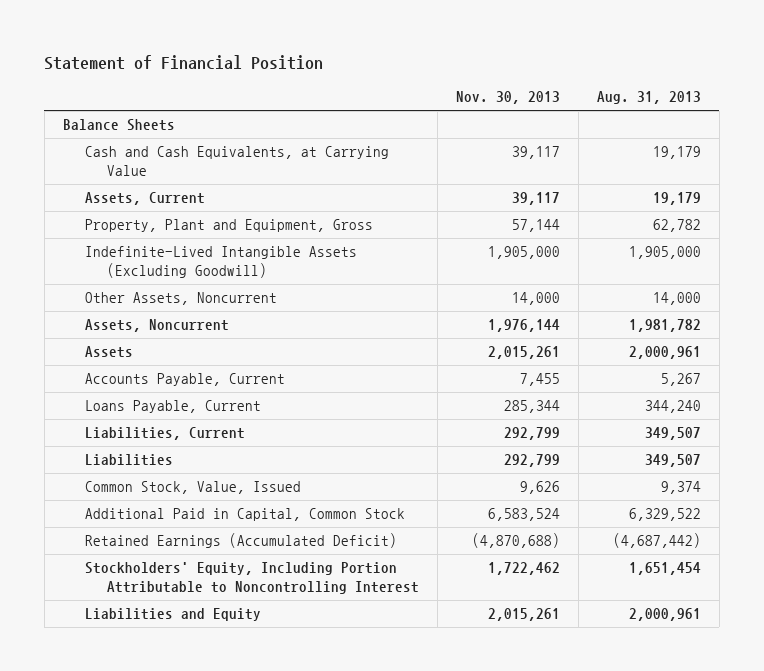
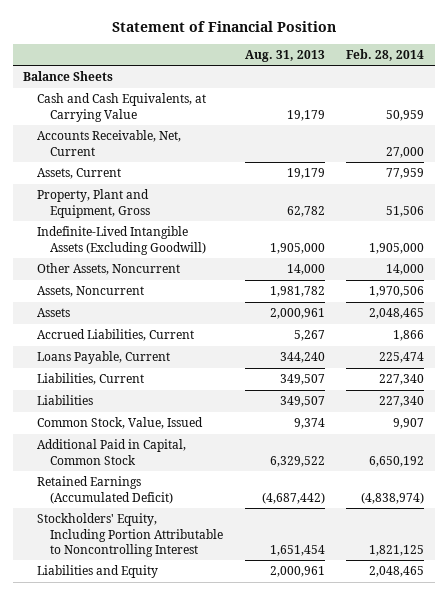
- | Nov. 30, 2013 | Aug. 31, 2013
+ | Aug. 31, 2013 | Feb. 28, 2014
+ Accounts Receivable, Net, Current | | 27,000
- Accounts Payable, Current | 7,455 | 5,267
+ Accrued Liabilities, Current | 5,267 | 1,866

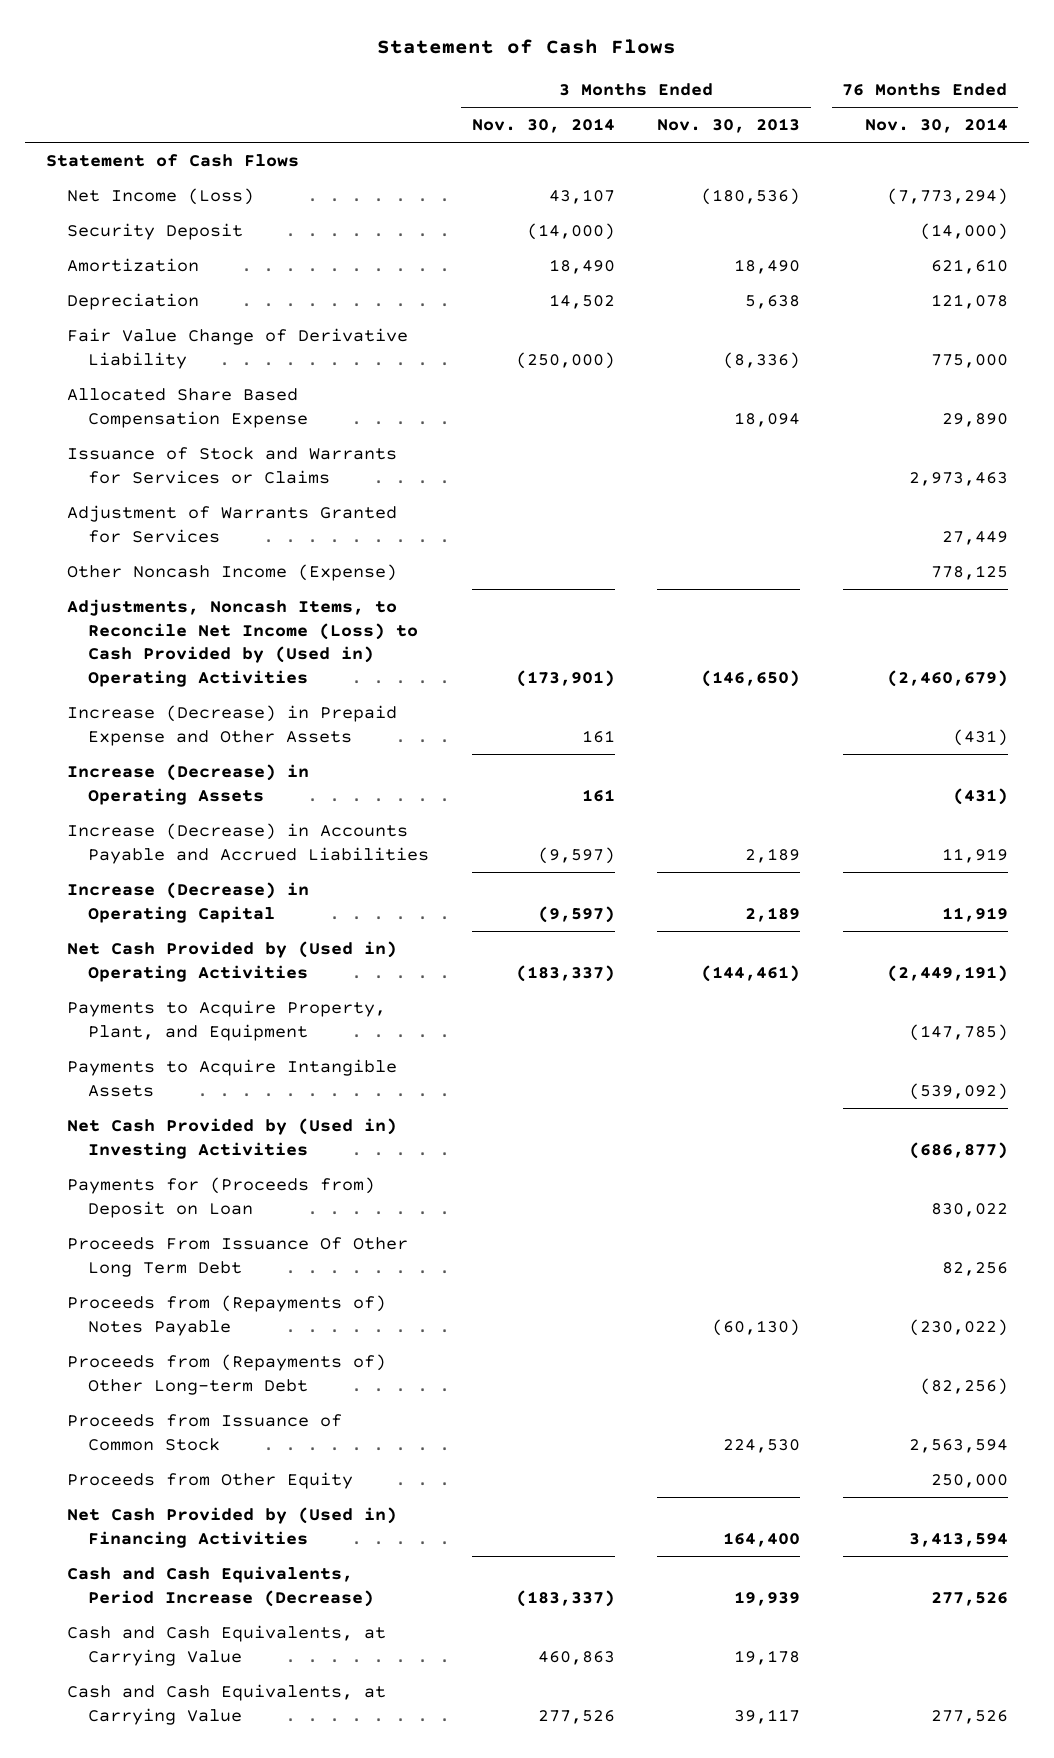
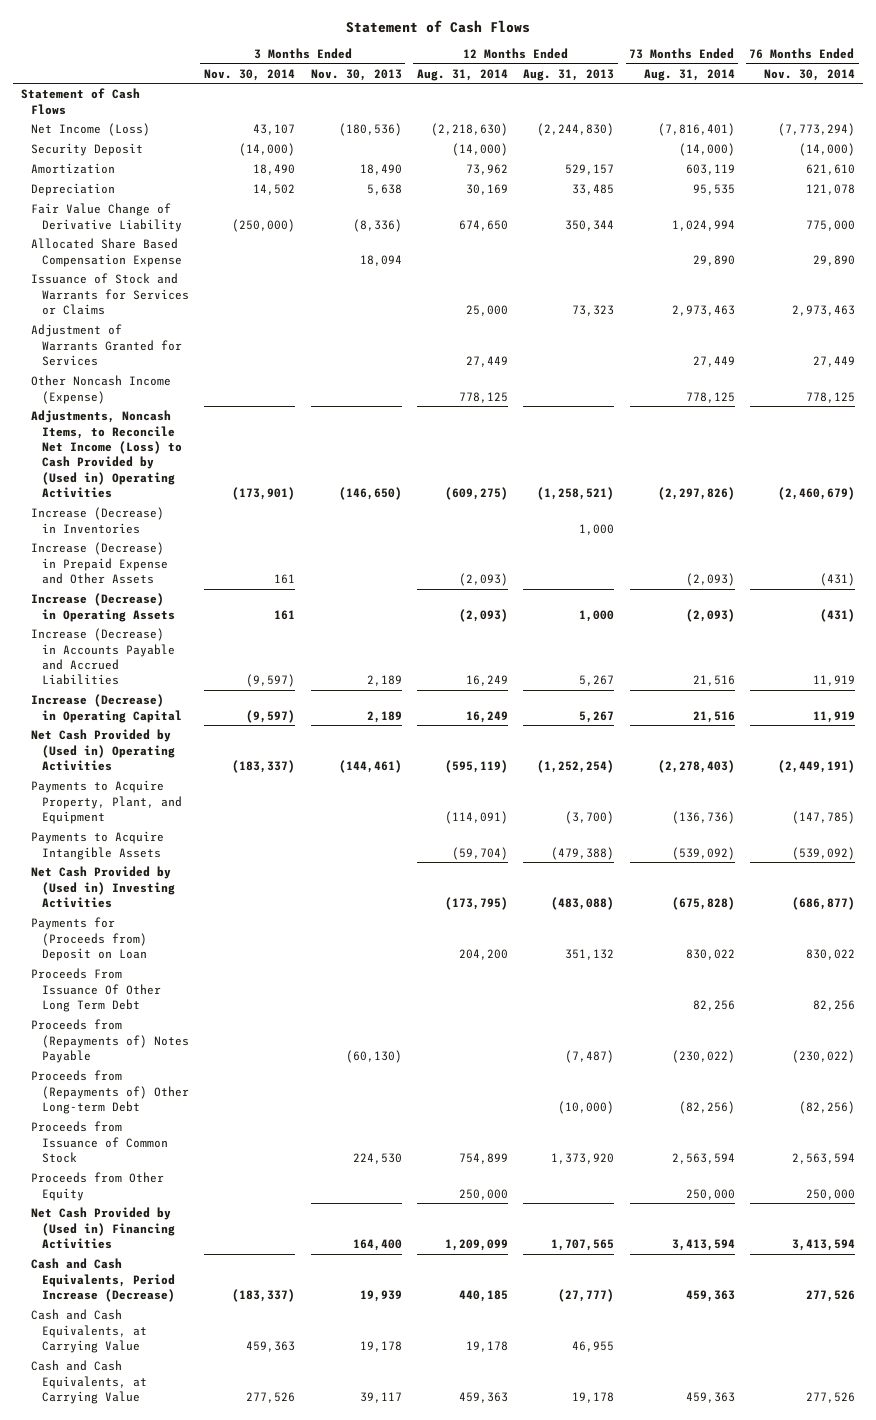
- | 3 Months Ended Nov. 30, 2014 | 3 Months Ended Nov. 30, 2013 | 76 Months Ended Nov. 30, 2014
+ | 3 Months Ended Nov. 30, 2014 | 3 Months Ended Nov. 30, 2013 | 12 Months Ended Aug. 31, 2014 | 12 Months Ended Aug. 31, 2013 | 73 Months Ended Aug. 31, 2014 | 76 Months Ended Nov. 30, 2014
+ Increase (Decrease) in Inventories | | | | 1,000 | |
- Cash and Cash Equivalents, at Carrying Value | 460,863 | 19,178 |
+ Cash and Cash Equivalents, at Carrying Value | 459,363 | 19,178 | 19,178 | 46,955 | |

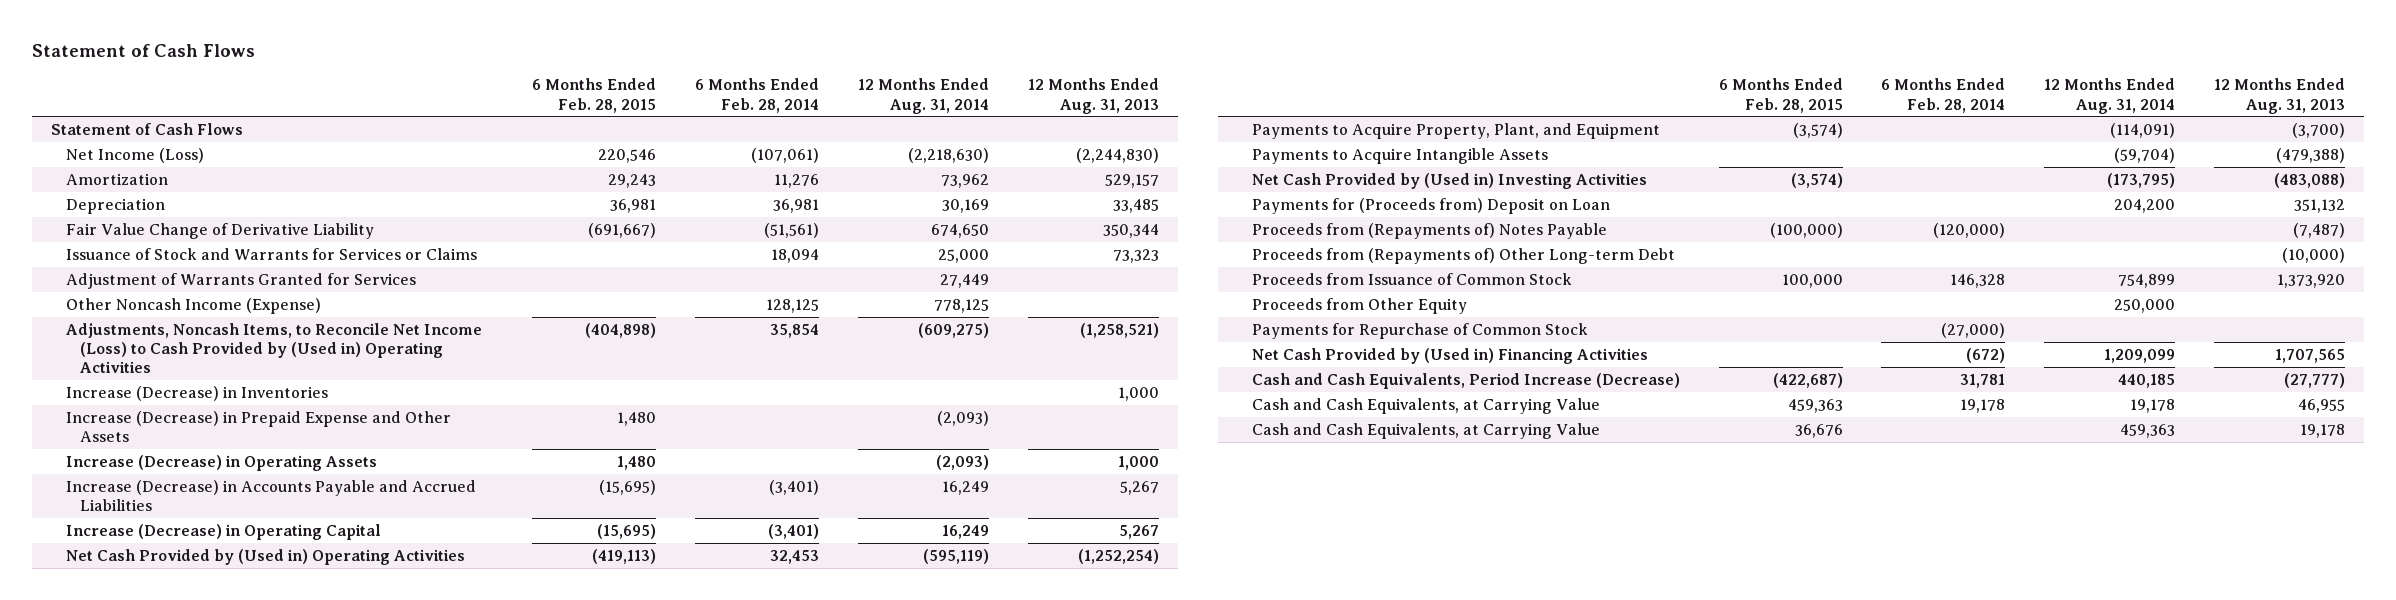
- | 3 Months Ended Nov. 30, 2014 | 3 Months Ended Nov. 30, 2013 | 12 Months Ended Aug. 31, 2014 | 12 Months Ended Aug. 31, 2013 | 73 Months Ended Aug. 31, 2014 | 76 Months Ended Nov. 30, 2014
+ | 6 Months Ended Feb. 28, 2015 | 6 Months Ended Feb. 28, 2014 | 12 Months Ended Aug. 31, 2014 | 12 Months Ended Aug. 31, 2013
- Security Deposit | (14,000) | | (14,000) | | (14,000) | (14,000)
- Allocated Share Based Compensation Expense | | 18,094 | | | 29,890 | 29,890
- Proceeds From Issuance Of Other Long Term Debt | | | | | 82,256 | 82,256
+ Payments for Repurchase of Common Stock | | (27,000) | |

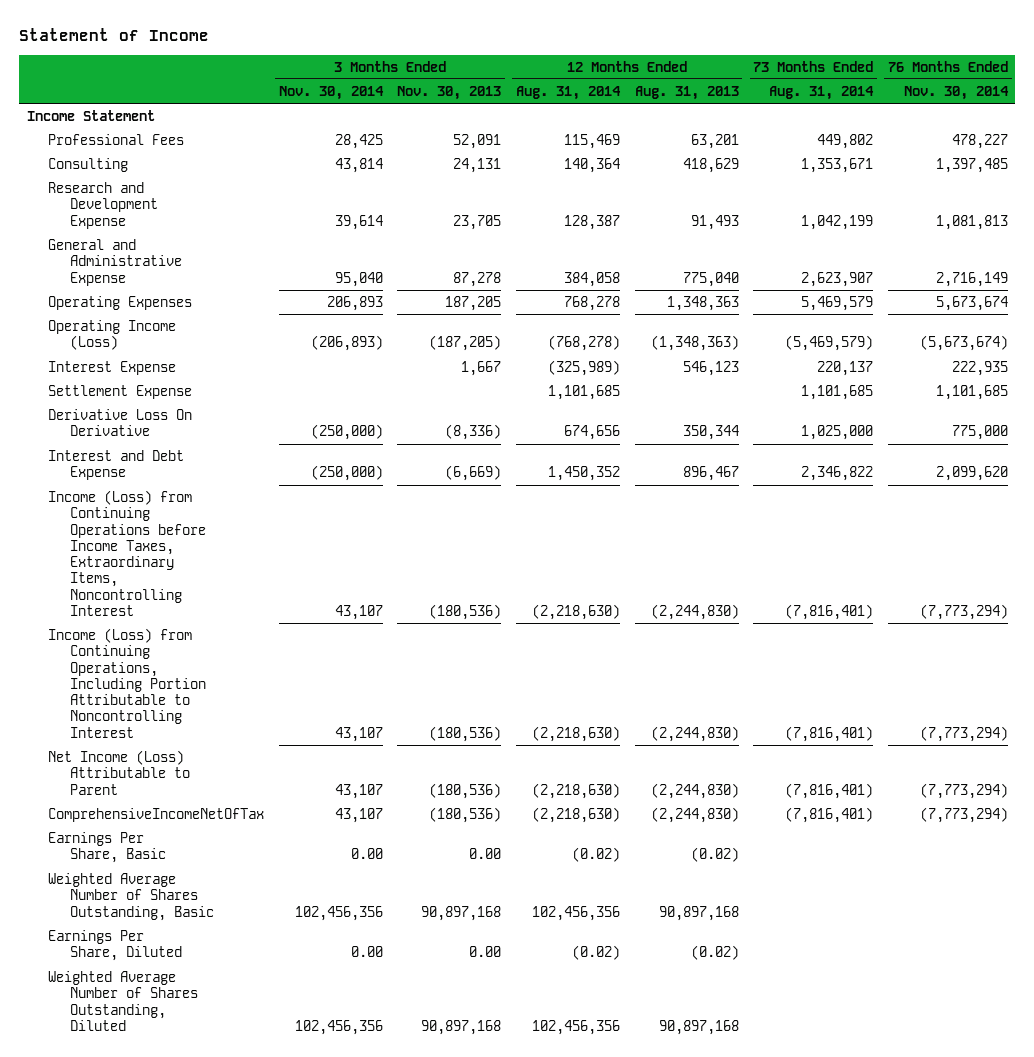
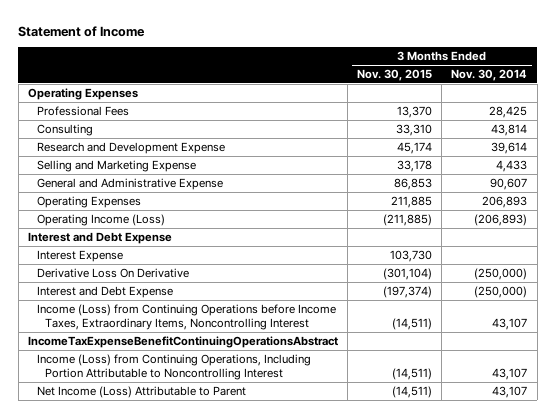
- | 3 Months Ended Nov. 30, 2014 | 3 Months Ended Nov. 30, 2013 | 12 Months Ended Aug. 31, 2014 | 12 Months Ended Aug. 31, 2013 | 73 Months Ended Aug. 31, 2014 | 76 Months Ended Nov. 30, 2014
+ | 3 Months Ended Nov. 30, 2015 | 3 Months Ended Nov. 30, 2014
- Income Statement
+ Operating Expenses
- General and Administrative Expense | 95,040 | 87,278 | 384,058 | 775,040 | 2,623,907 | 2,716,149
+ Selling and Marketing Expense | 33,178 | 4,433
+ General and Administrative Expense | 86,853 | 90,607
+ Interest and Debt Expense
- Settlement Expense | | | 1,101,685 | | 1,101,685 | 1,101,685
+ IncomeTaxExpenseBenefitContinuingOperationsAbstract
- ComprehensiveIncomeNetOfTax | 43,107 | (180,536) | (2,218,630) | (2,244,830) | (7,816,401) | (7,773,294)
- Earnings Per Share, Basic | 0.00 | 0.00 | (0.02) | (0.02) | |
- Weighted Average Number of Shares Outstanding, Basic | 102,456,356 | 90,897,168 | 102,456,356 | 90,897,168 | |
- Earnings Per Share, Diluted | 0.00 | 0.00 | (0.02) | (0.02) | |
- Weighted Average Number of Shares Outstanding, Diluted | 102,456,356 | 90,897,168 | 102,456,356 | 90,897,168 | |

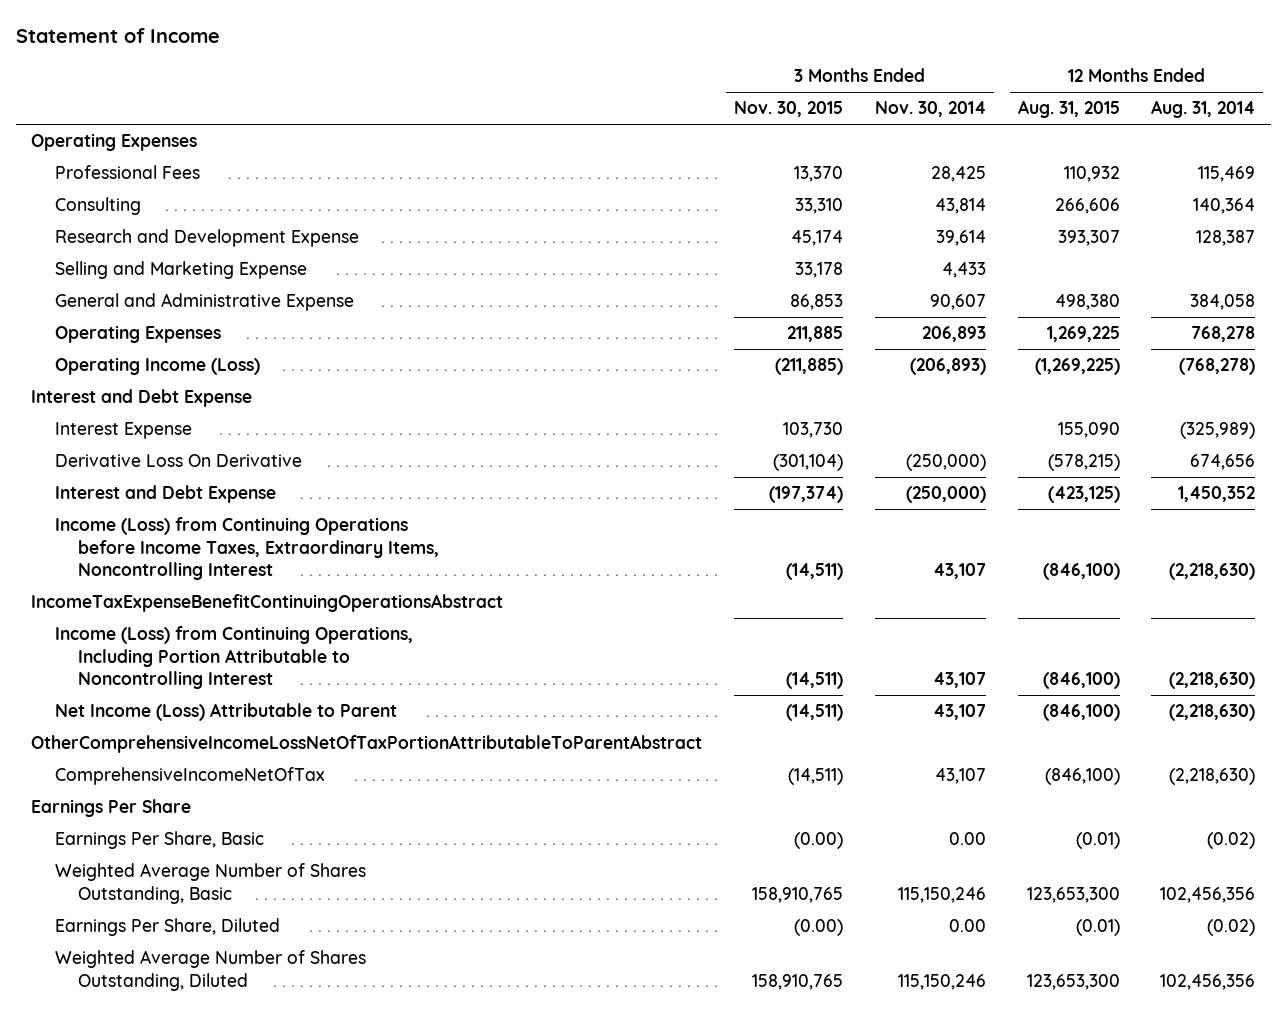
- | 3 Months Ended Nov. 30, 2015 | 3 Months Ended Nov. 30, 2014
+ | 3 Months Ended Nov. 30, 2015 | 3 Months Ended Nov. 30, 2014 | 12 Months Ended Aug. 31, 2015 | 12 Months Ended Aug. 31, 2014
+ OtherComprehensiveIncomeLossNetOfTaxPortionAttributableToParentAbstract
+ ComprehensiveIncomeNetOfTax | (14,511) | 43,107 | (846,100) | (2,218,630)
+ Earnings Per Share
+ Earnings Per Share, Basic | (0.00) | 0.00 | (0.01) | (0.02)
+ Weighted Average Number of Shares Outstanding, Basic | 158,910,765 | 115,150,246 | 123,653,300 | 102,456,356
+ Earnings Per Share, Diluted | (0.00) | 0.00 | (0.01) | (0.02)
+ Weighted Average Number of Shares Outstanding, Diluted | 158,910,765 | 115,150,246 | 123,653,300 | 102,456,356

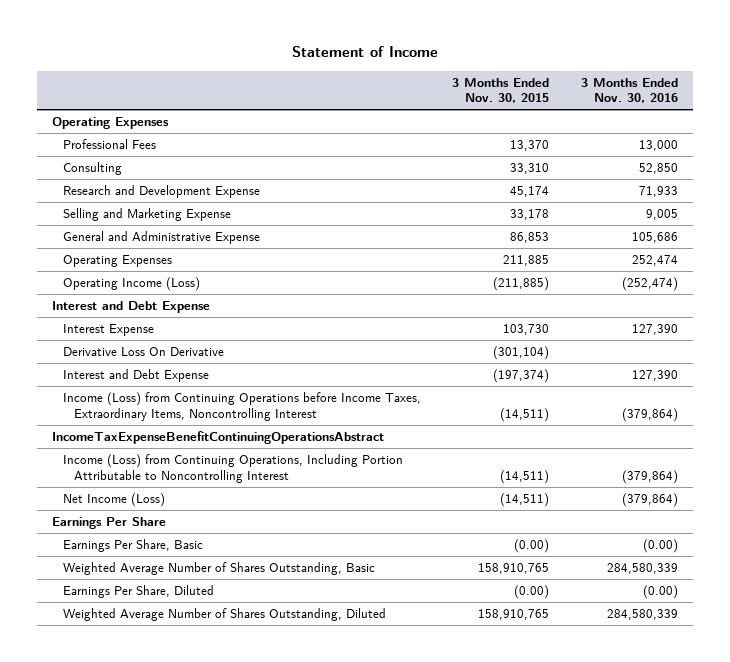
- | 3 Months Ended Nov. 30, 2015 | 3 Months Ended Nov. 30, 2014 | 12 Months Ended Aug. 31, 2015 | 12 Months Ended Aug. 31, 2014
+ | 3 Months Ended Nov. 30, 2015 | 3 Months Ended Nov. 30, 2016
- Net Income (Loss) Attributable to Parent | (14,511) | 43,107 | (846,100) | (2,218,630)
- OtherComprehensiveIncomeLossNetOfTaxPortionAttributableToParentAbstract
- ComprehensiveIncomeNetOfTax | (14,511) | 43,107 | (846,100) | (2,218,630)
+ Net Income (Loss) | (14,511) | (379,864)

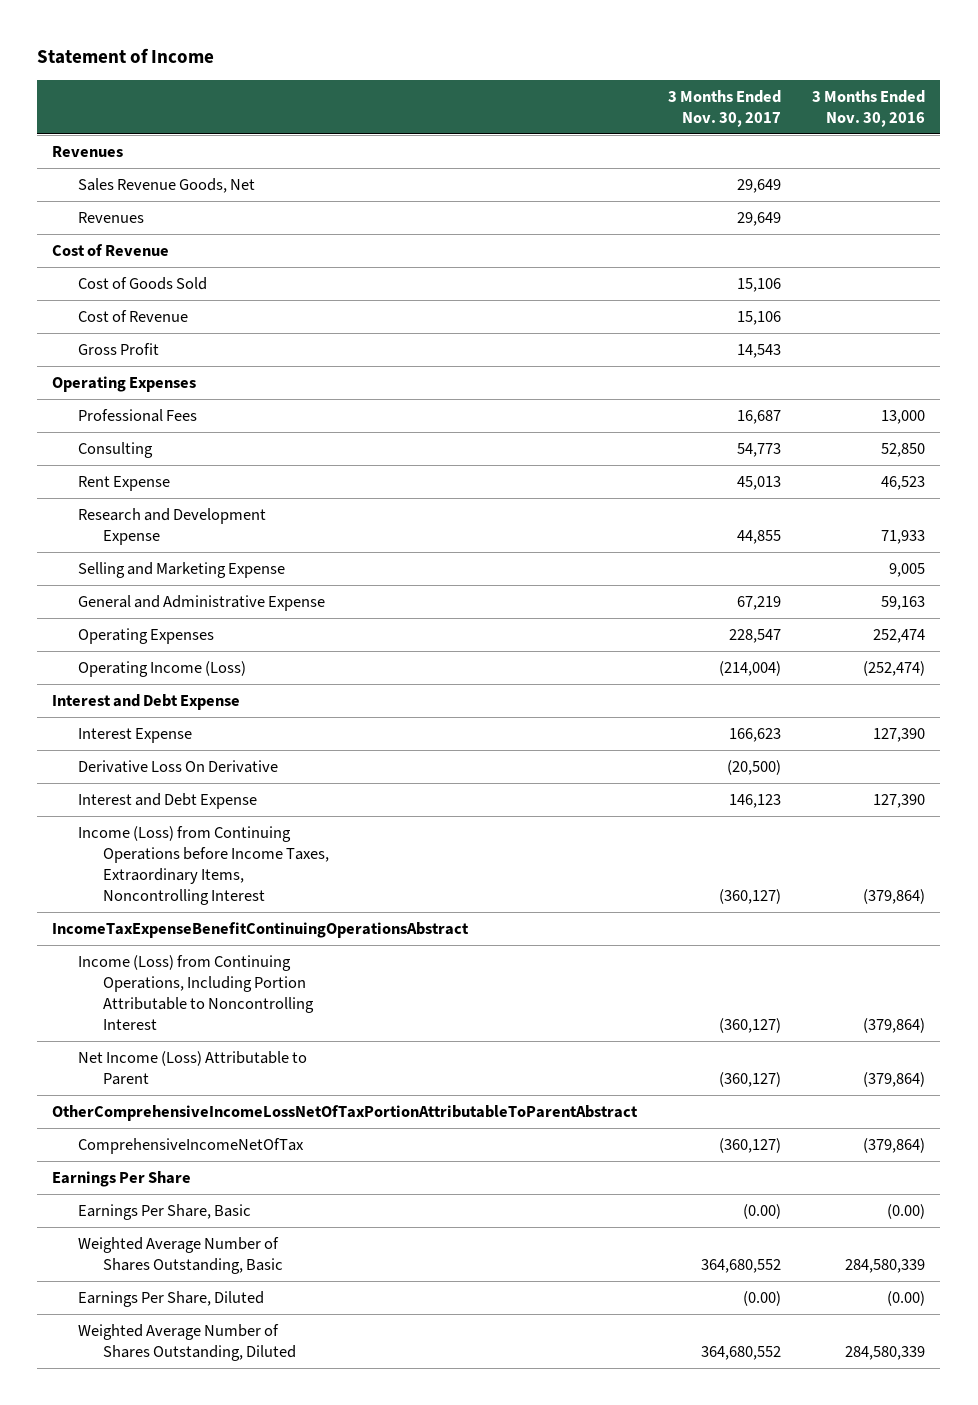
- | 3 Months Ended Nov. 30, 2015 | 3 Months Ended Nov. 30, 2016
+ | 3 Months Ended Nov. 30, 2017 | 3 Months Ended Nov. 30, 2016
+ Revenues
+ Sales Revenue Goods, Net | 29,649 |
+ Revenues | 29,649 |
+ Cost of Revenue
+ Cost of Goods Sold | 15,106 |
+ Cost of Revenue | 15,106 |
+ Gross Profit | 14,543 |
+ Rent Expense | 45,013 | 46,523
- General and Administrative Expense | 86,853 | 105,686
+ General and Administrative Expense | 67,219 | 59,163
- Net Income (Loss) | (14,511) | (379,864)
+ Net Income (Loss) Attributable to Parent | (360,127) | (379,864)
+ OtherComprehensiveIncomeLossNetOfTaxPortionAttributableToParentAbstract
+ ComprehensiveIncomeNetOfTax | (360,127) | (379,864)

